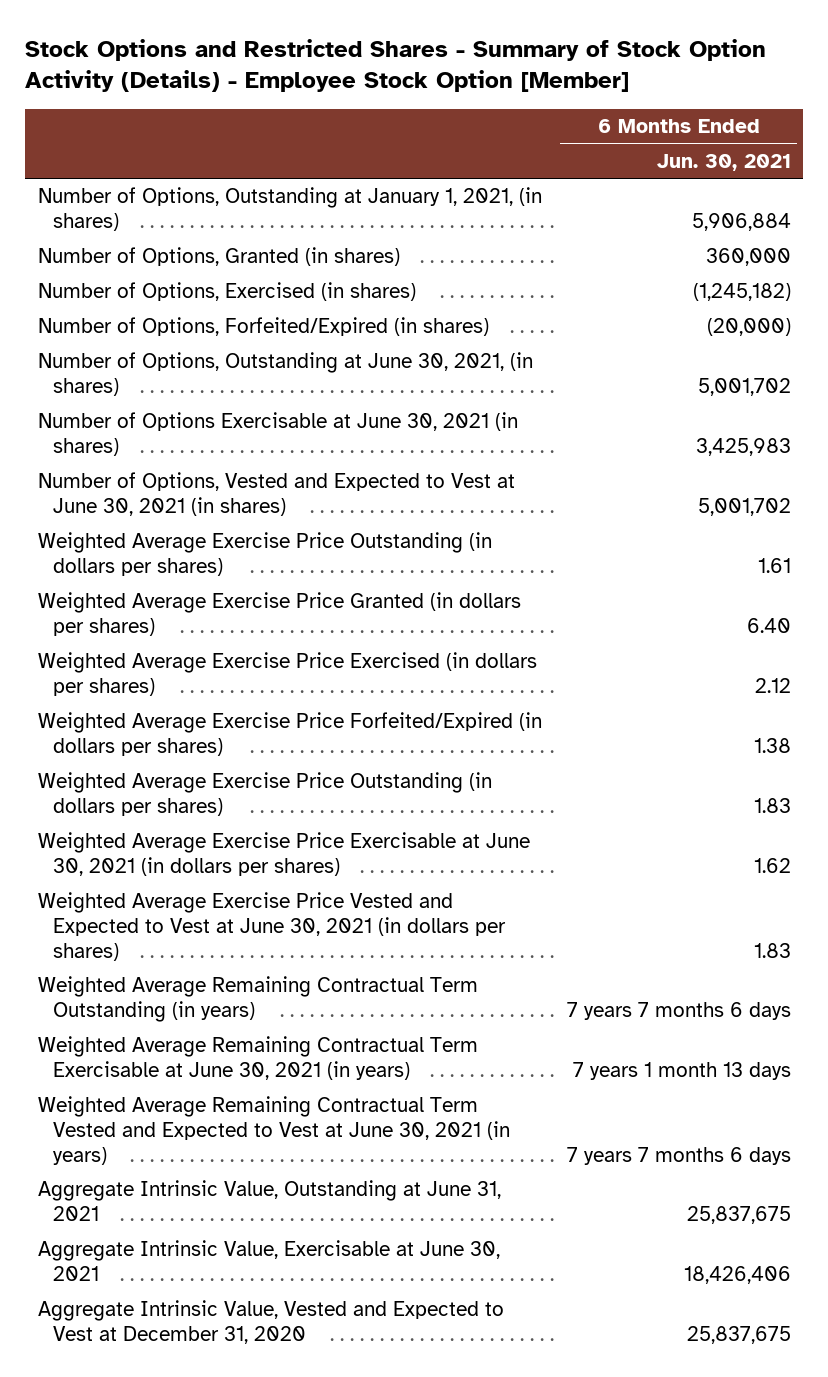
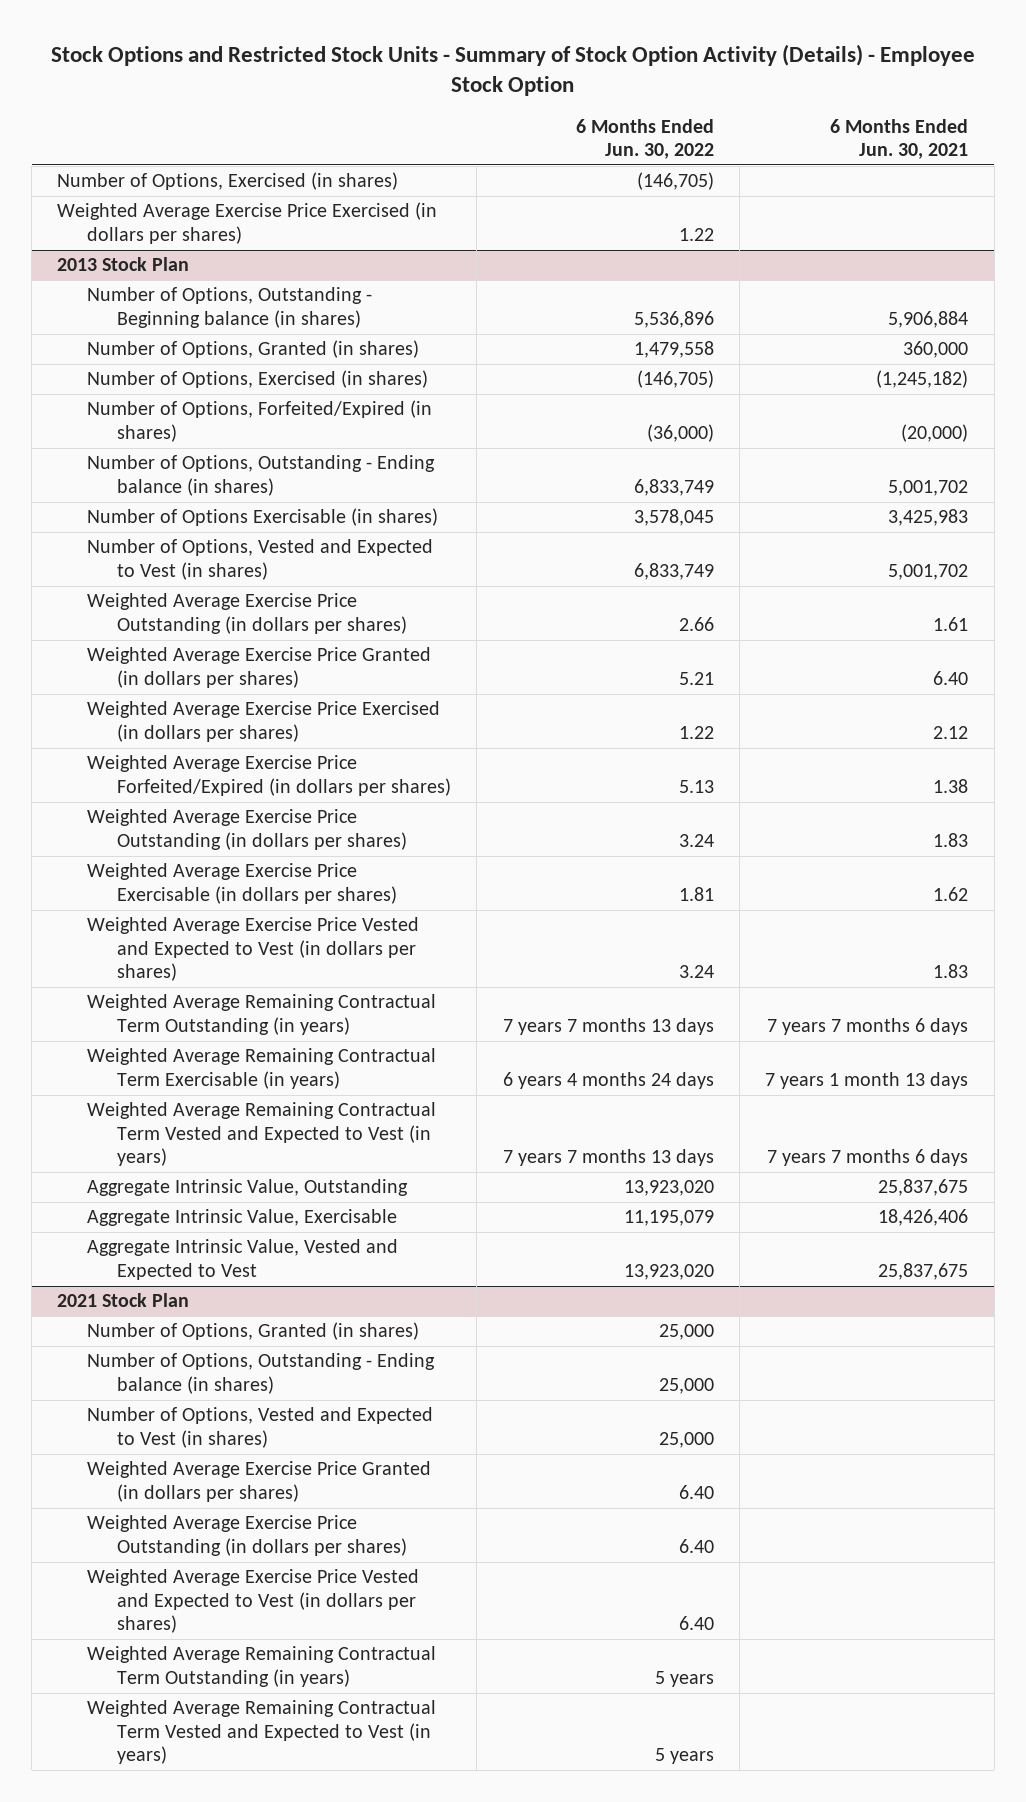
- Stock Options and Restricted Shares - Summary of Stock Option Activity (Details) - Employee Stock Option [Member]
+ Stock Options and Restricted Stock Units - Summary of Stock Option Activity (Details) - Employee Stock Option
- | 6 Months Ended Jun. 30, 2021
+ | 6 Months Ended Jun. 30, 2022 | 6 Months Ended Jun. 30, 2021
- Number of Options, Outstanding at January 1, 2021, (in shares) | 5,906,884
+ Number of Options, Exercised (in shares) | (146,705) |
+ Weighted Average Exercise Price Exercised (in dollars per shares) | 1.22 |
+ 2013 Stock Plan
+ Number of Options, Outstanding - Beginning balance (in shares) | 5,536,896 | 5,906,884
- Number of Options, Outstanding at June 30, 2021, (in shares) | 5,001,702
- Number of Options Exercisable at June 30, 2021 (in shares) | 3,425,983
- Number of Options, Vested and Expected to Vest at June 30, 2021 (in shares) | 5,001,702
+ Number of Options, Outstanding - Ending balance (in shares) | 6,833,749 | 5,001,702
+ Number of Options Exercisable (in shares) | 3,578,045 | 3,425,983
+ Number of Options, Vested and Expected to Vest (in shares) | 6,833,749 | 5,001,702
- Weighted Average Exercise Price Exercisable at June 30, 2021 (in dollars per shares) | 1.62
- Weighted Average Exercise Price Vested and Expected to Vest at June 30, 2021 (in dollars per shares) | 1.83
+ Weighted Average Exercise Price Exercisable (in dollars per shares) | 1.81 | 1.62
+ Weighted Average Exercise Price Vested and Expected to Vest (in dollars per shares) | 3.24 | 1.83
- Weighted Average Remaining Contractual Term Exercisable at June 30, 2021 (in years) | 7 years 1 month 13 days
- Weighted Average Remaining Contractual Term Vested and Expected to Vest at June 30, 2021 (in years) | 7 years 7 months 6 days
- Aggregate Intrinsic Value, Outstanding at June 31, 2021 | 25,837,675
- Aggregate Intrinsic Value, Exercisable at June 30, 2021 | 18,426,406
- Aggregate Intrinsic Value, Vested and Expected to Vest at December 31, 2020 | 25,837,675
+ Weighted Average Remaining Contractual Term Exercisable (in years) | 6 years 4 months 24 days | 7 years 1 month 13 days
+ Weighted Average Remaining Contractual Term Vested and Expected to Vest (in years) | 7 years 7 months 13 days | 7 years 7 months 6 days
+ Aggregate Intrinsic Value, Outstanding | 13,923,020 | 25,837,675
+ Aggregate Intrinsic Value, Exercisable | 11,195,079 | 18,426,406
+ Aggregate Intrinsic Value, Vested and Expected to Vest | 13,923,020 | 25,837,675
+ 2021 Stock Plan
+ Number of Options, Granted (in shares) | 25,000 |
+ Number of Options, Outstanding - Ending balance (in shares) | 25,000 |
+ Number of Options, Vested and Expected to Vest (in shares) | 25,000 |
+ Weighted Average Exercise Price Granted (in dollars per shares) | 6.40 |
+ Weighted Average Exercise Price Outstanding (in dollars per shares) | 6.40 |
+ Weighted Average Exercise Price Vested and Expected to Vest (in dollars per shares) | 6.40 |
+ Weighted Average Remaining Contractual Term Outstanding (in years) | 5 years |
+ Weighted Average Remaining Contractual Term Vested and Expected to Vest (in years) | 5 years |

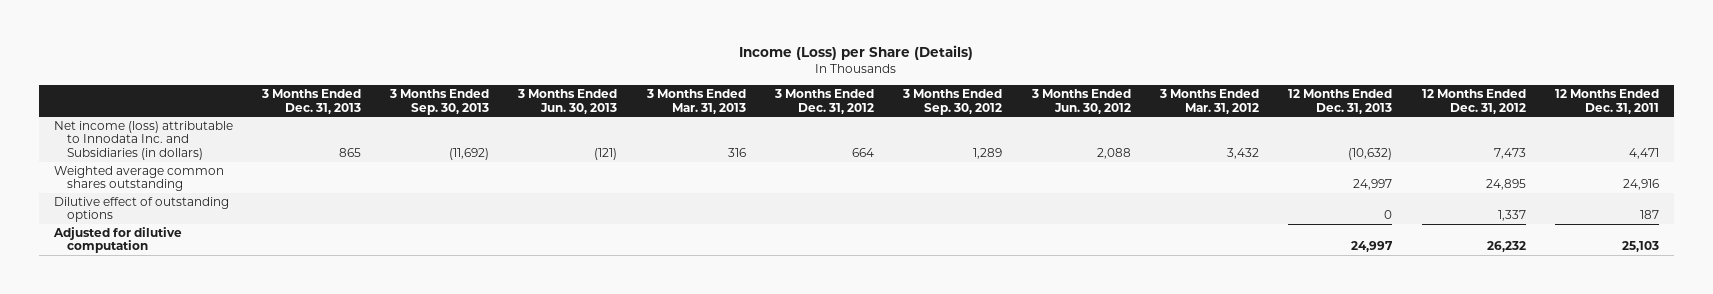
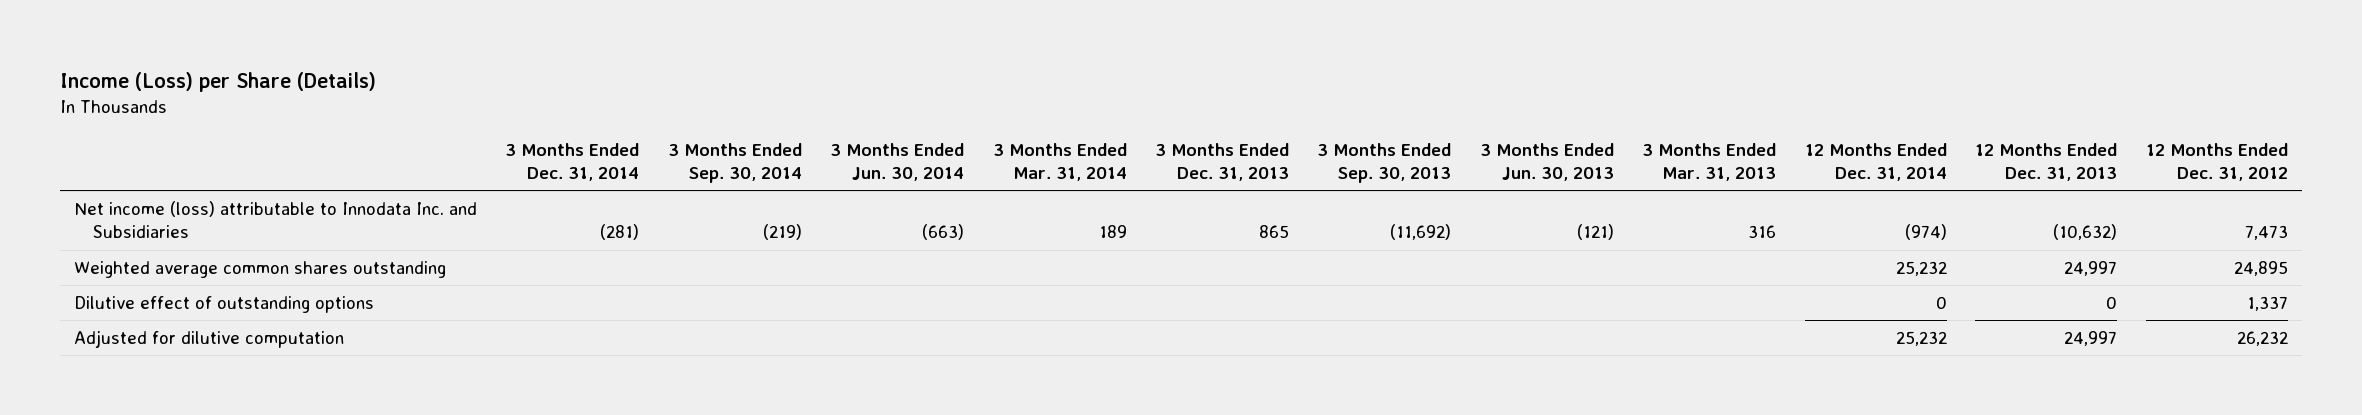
- | 3 Months Ended Dec. 31, 2013 | 3 Months Ended Sep. 30, 2013 | 3 Months Ended Jun. 30, 2013 | 3 Months Ended Mar. 31, 2013 | 3 Months Ended Dec. 31, 2012 | 3 Months Ended Sep. 30, 2012 | 3 Months Ended Jun. 30, 2012 | 3 Months Ended Mar. 31, 2012 | 12 Months Ended Dec. 31, 2013 | 12 Months Ended Dec. 31, 2012 | 12 Months Ended Dec. 31, 2011
+ | 3 Months Ended Dec. 31, 2014 | 3 Months Ended Sep. 30, 2014 | 3 Months Ended Jun. 30, 2014 | 3 Months Ended Mar. 31, 2014 | 3 Months Ended Dec. 31, 2013 | 3 Months Ended Sep. 30, 2013 | 3 Months Ended Jun. 30, 2013 | 3 Months Ended Mar. 31, 2013 | 12 Months Ended Dec. 31, 2014 | 12 Months Ended Dec. 31, 2013 | 12 Months Ended Dec. 31, 2012
- Net income (loss) attributable to Innodata Inc. and Subsidiaries (in dollars) | 865 | (11,692) | (121) | 316 | 664 | 1,289 | 2,088 | 3,432 | (10,632) | 7,473 | 4,471
+ Net income (loss) attributable to Innodata Inc. and Subsidiaries | (281) | (219) | (663) | 189 | 865 | (11,692) | (121) | 316 | (974) | (10,632) | 7,473

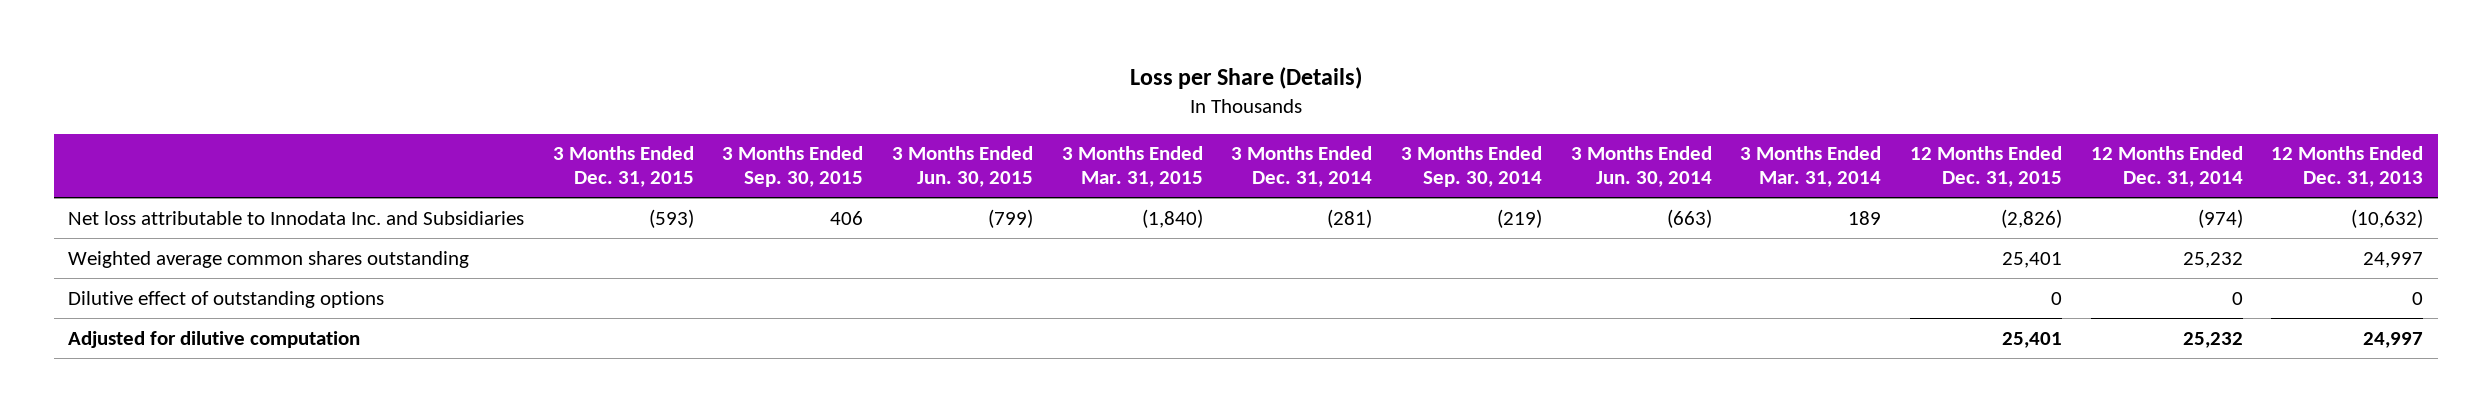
- Income (Loss) per Share (Details)
+ Loss per Share (Details)
- | 3 Months Ended Dec. 31, 2014 | 3 Months Ended Sep. 30, 2014 | 3 Months Ended Jun. 30, 2014 | 3 Months Ended Mar. 31, 2014 | 3 Months Ended Dec. 31, 2013 | 3 Months Ended Sep. 30, 2013 | 3 Months Ended Jun. 30, 2013 | 3 Months Ended Mar. 31, 2013 | 12 Months Ended Dec. 31, 2014 | 12 Months Ended Dec. 31, 2013 | 12 Months Ended Dec. 31, 2012
+ | 3 Months Ended Dec. 31, 2015 | 3 Months Ended Sep. 30, 2015 | 3 Months Ended Jun. 30, 2015 | 3 Months Ended Mar. 31, 2015 | 3 Months Ended Dec. 31, 2014 | 3 Months Ended Sep. 30, 2014 | 3 Months Ended Jun. 30, 2014 | 3 Months Ended Mar. 31, 2014 | 12 Months Ended Dec. 31, 2015 | 12 Months Ended Dec. 31, 2014 | 12 Months Ended Dec. 31, 2013
- Net income (loss) attributable to Innodata Inc. and Subsidiaries | (281) | (219) | (663) | 189 | 865 | (11,692) | (121) | 316 | (974) | (10,632) | 7,473
+ Net loss attributable to Innodata Inc. and Subsidiaries | (593) | 406 | (799) | (1,840) | (281) | (219) | (663) | 189 | (2,826) | (974) | (10,632)

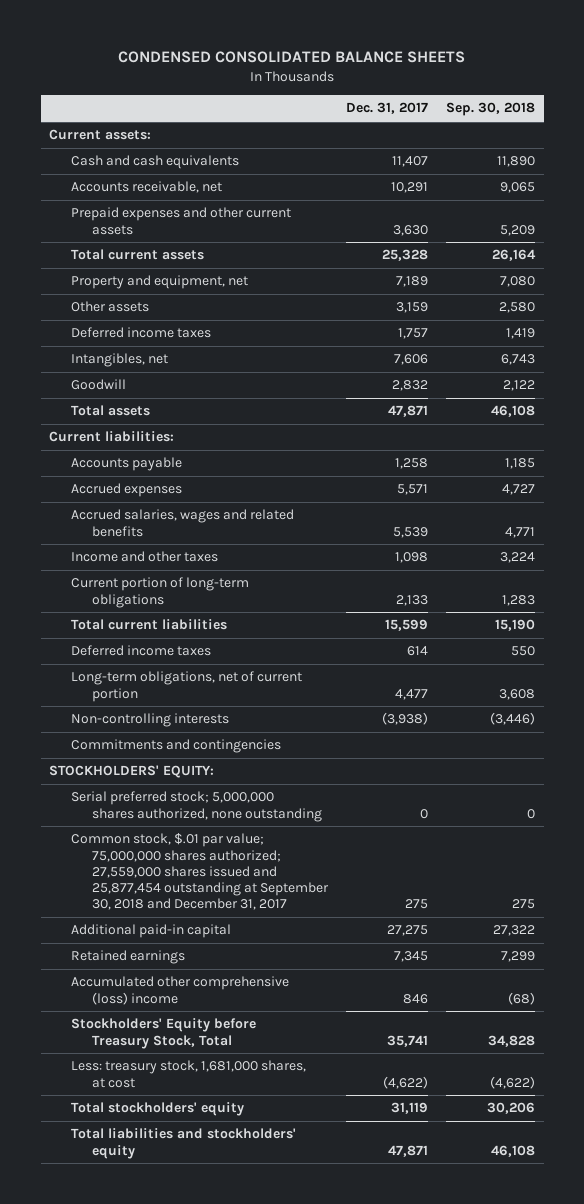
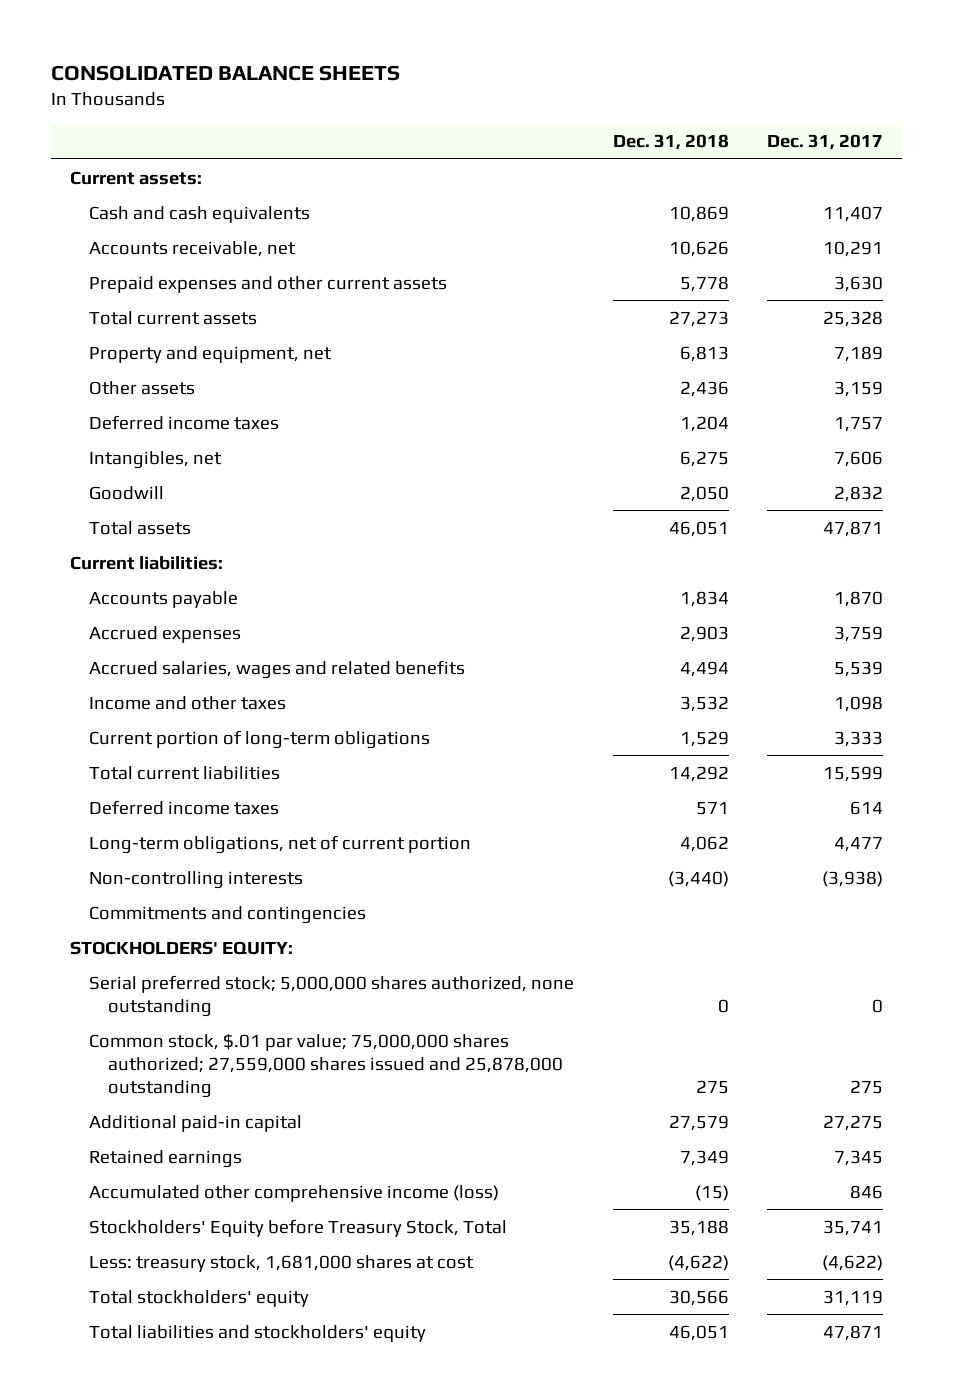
- CONDENSED CONSOLIDATED BALANCE SHEETS
+ CONSOLIDATED BALANCE SHEETS
- | Dec. 31, 2017 | Sep. 30, 2018
+ | Dec. 31, 2018 | Dec. 31, 2017
- Accounts payable | 1,258 | 1,185
- Accrued expenses | 5,571 | 4,727
+ Accounts payable | 1,834 | 1,870
+ Accrued expenses | 2,903 | 3,759
- Current portion of long-term obligations | 2,133 | 1,283
+ Current portion of long-term obligations | 1,529 | 3,333
- Common stock, $.01 par value; 75,000,000 shares authorized; 27,559,000 shares issued and 25,877,454 outstanding at September 30, 2018 and December 31, 2017 | 275 | 275
+ Common stock, $.01 par value; 75,000,000 shares authorized; 27,559,000 shares issued and 25,878,000 outstanding | 275 | 275
- Accumulated other comprehensive (loss) income | 846 | (68)
+ Accumulated other comprehensive income (loss) | (15) | 846
- Less: treasury stock, 1,681,000 shares, at cost | (4,622) | (4,622)
+ Less: treasury stock, 1,681,000 shares at cost | (4,622) | (4,622)

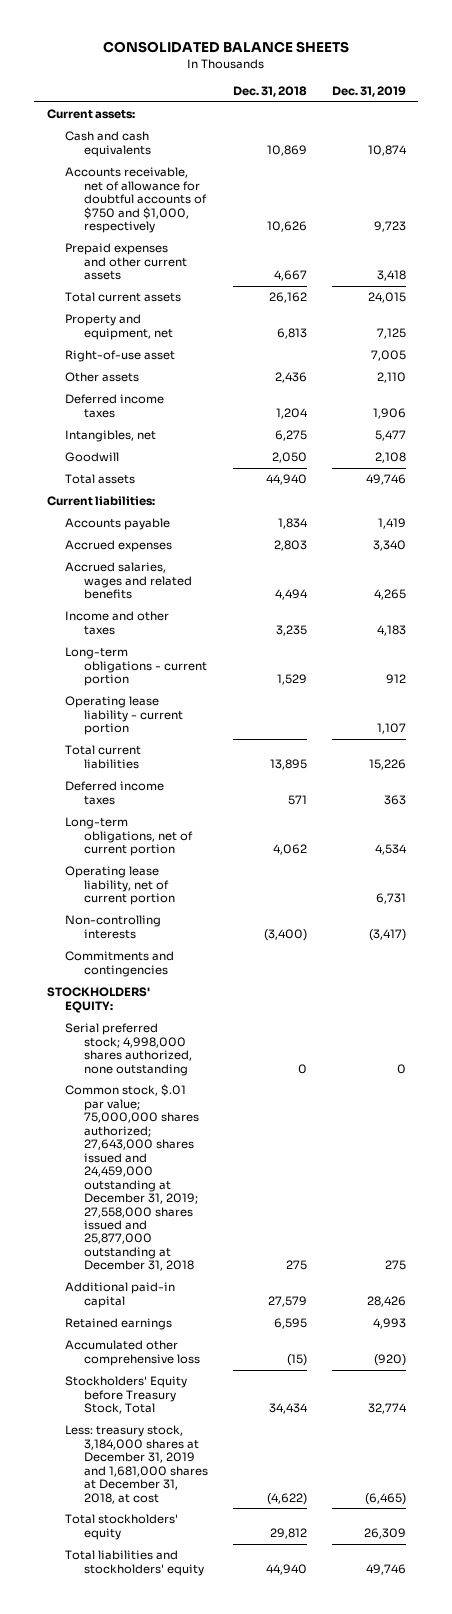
- | Dec. 31, 2018 | Dec. 31, 2017
+ | Dec. 31, 2018 | Dec. 31, 2019
- Accounts receivable, net | 10,626 | 10,291
- Prepaid expenses and other current assets | 5,778 | 3,630
- Total current assets | 27,273 | 25,328
+ Accounts receivable, net of allowance for doubtful accounts of $750 and $1,000, respectively | 10,626 | 9,723
+ Prepaid expenses and other current assets | 4,667 | 3,418
+ Total current assets | 26,162 | 24,015
+ Right-of-use asset | | 7,005
- Total assets | 46,051 | 47,871
+ Total assets | 44,940 | 49,746
- Accrued expenses | 2,903 | 3,759
+ Accrued expenses | 2,803 | 3,340
- Income and other taxes | 3,532 | 1,098
- Current portion of long-term obligations | 1,529 | 3,333
- Total current liabilities | 14,292 | 15,599
+ Income and other taxes | 3,235 | 4,183
+ Long-term obligations - current portion | 1,529 | 912
+ Operating lease liability - current portion | | 1,107
+ Total current liabilities | 13,895 | 15,226
- Non-controlling interests | (3,440) | (3,938)
+ Operating lease liability, net of current portion | | 6,731
+ Non-controlling interests | (3,400) | (3,417)
- Serial preferred stock; 5,000,000 shares authorized, none outstanding | 0 | 0
- Common stock, $.01 par value; 75,000,000 shares authorized; 27,559,000 shares issued and 25,878,000 outstanding | 275 | 275
+ Serial preferred stock; 4,998,000 shares authorized, none outstanding | 0 | 0
+ Common stock, $.01 par value; 75,000,000 shares authorized; 27,643,000 shares issued and 24,459,000 outstanding at December 31, 2019; 27,558,000 shares issued and 25,877,000 outstanding at December 31, 2018 | 275 | 275
- Retained earnings | 7,349 | 7,345
- Accumulated other comprehensive income (loss) | (15) | 846
- Stockholders' Equity before Treasury Stock, Total | 35,188 | 35,741
- Less: treasury stock, 1,681,000 shares at cost | (4,622) | (4,622)
- Total stockholders' equity | 30,566 | 31,119
- Total liabilities and stockholders' equity | 46,051 | 47,871
+ Retained earnings | 6,595 | 4,993
+ Accumulated other comprehensive loss | (15) | (920)
+ Stockholders' Equity before Treasury Stock, Total | 34,434 | 32,774
+ Less: treasury stock, 3,184,000 shares at December 31, 2019 and 1,681,000 shares at December 31, 2018, at cost | (4,622) | (6,465)
+ Total stockholders' equity | 29,812 | 26,309
+ Total liabilities and stockholders' equity | 44,940 | 49,746

